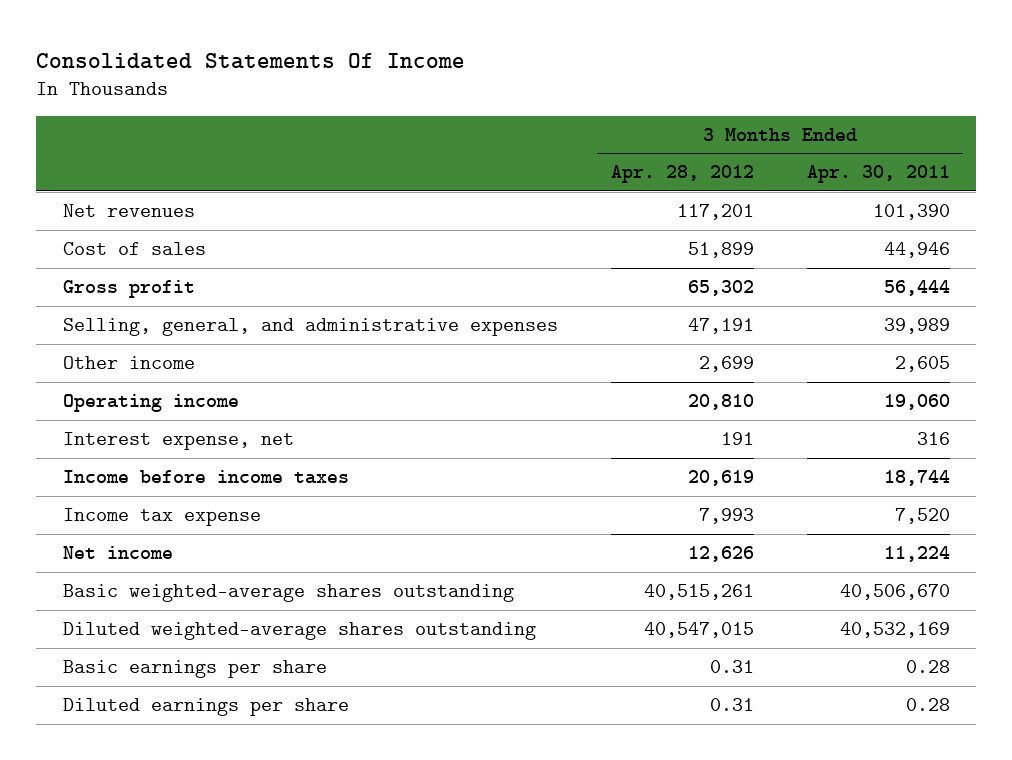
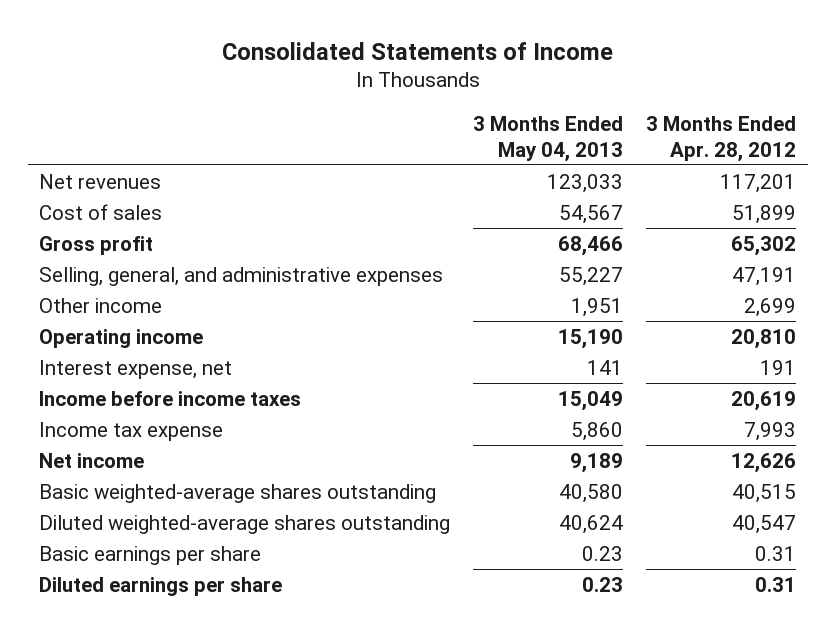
- Consolidated Statements Of Income
+ Consolidated Statements of Income
- | 3 Months Ended Apr. 28, 2012 | 3 Months Ended Apr. 30, 2011
+ | 3 Months Ended May 04, 2013 | 3 Months Ended Apr. 28, 2012
- Basic weighted-average shares outstanding | 40,515,261 | 40,506,670
- Diluted weighted-average shares outstanding | 40,547,015 | 40,532,169
+ Basic weighted-average shares outstanding | 40,580 | 40,515
+ Diluted weighted-average shares outstanding | 40,624 | 40,547

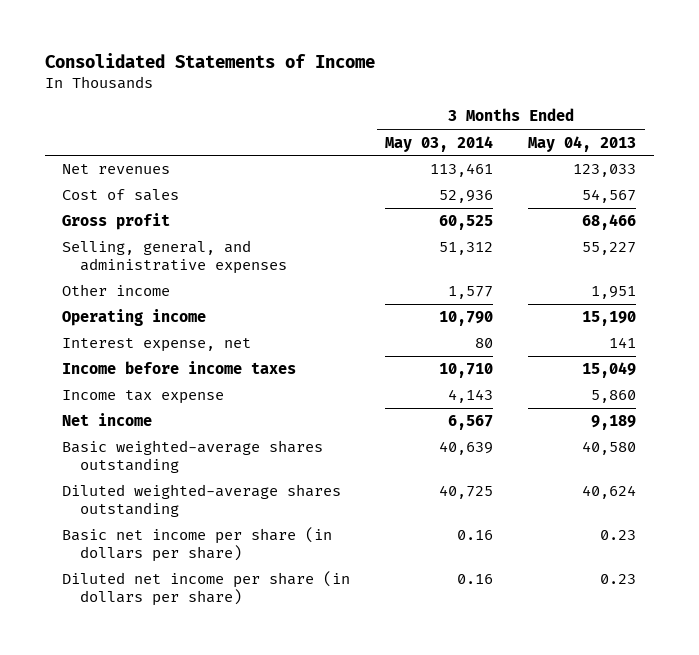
- | 3 Months Ended May 04, 2013 | 3 Months Ended Apr. 28, 2012
+ | 3 Months Ended May 03, 2014 | 3 Months Ended May 04, 2013
- Basic earnings per share | 0.23 | 0.31
- Diluted earnings per share | 0.23 | 0.31
+ Basic net income per share (in dollars per share) | 0.16 | 0.23
+ Diluted net income per share (in dollars per share) | 0.16 | 0.23

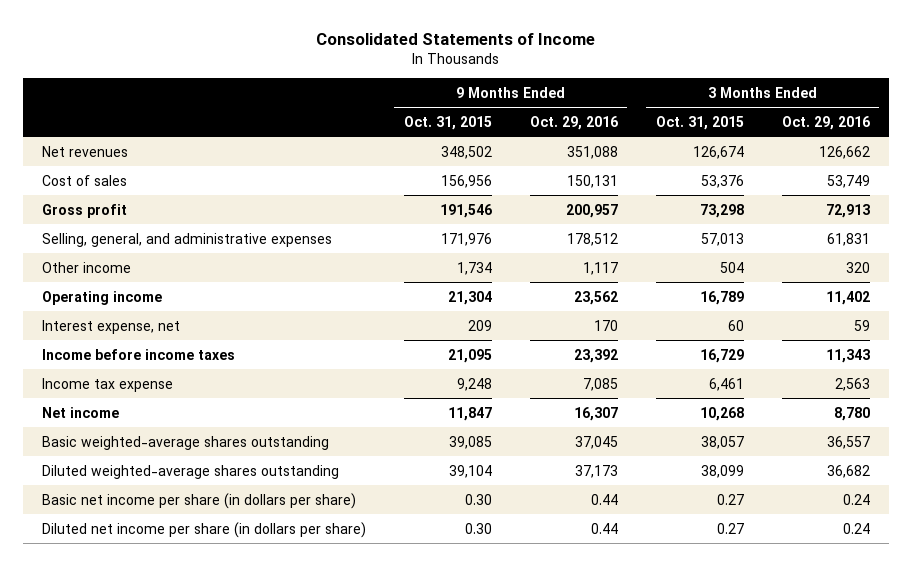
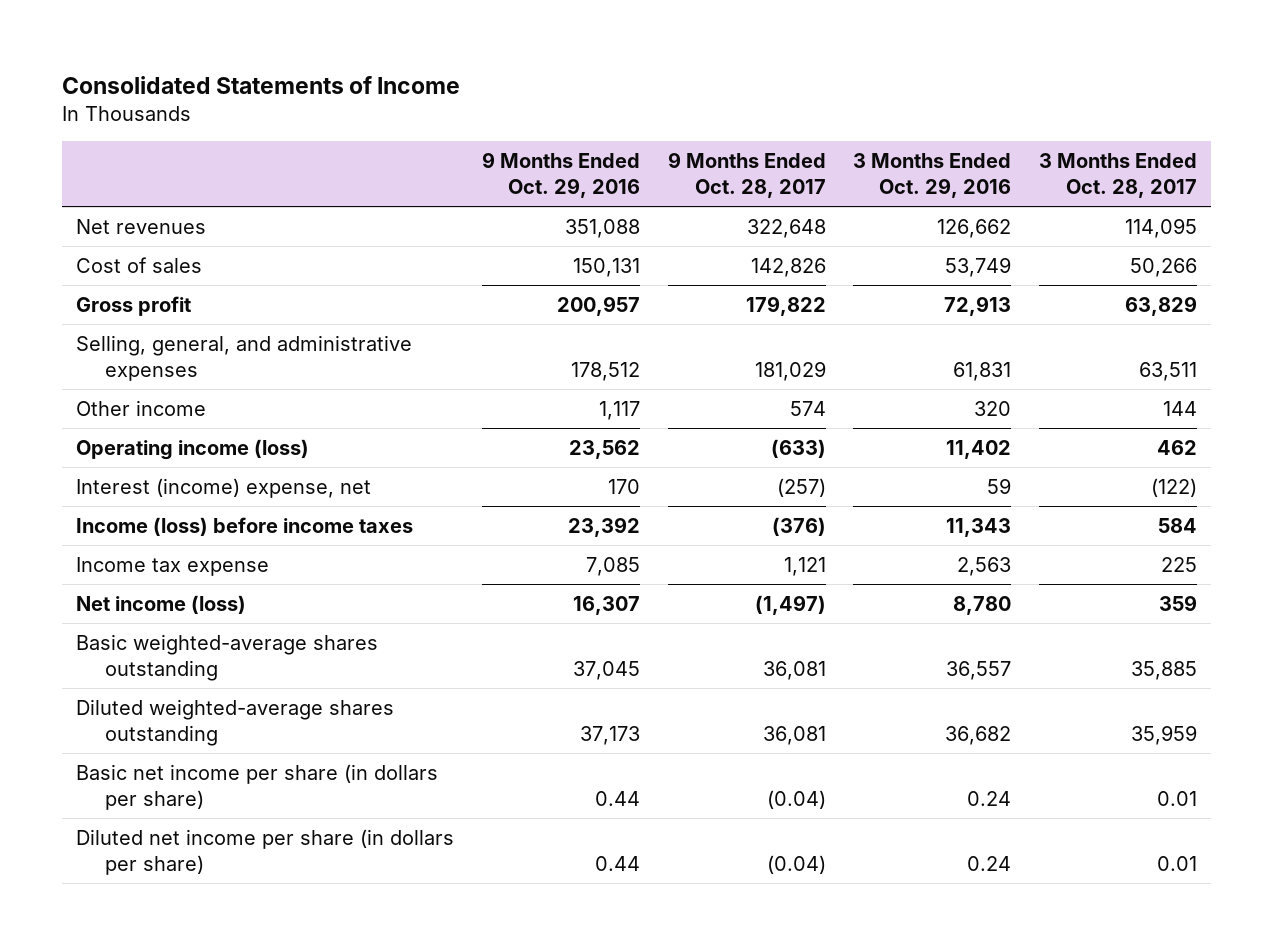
- | 9 Months Ended Oct. 31, 2015 | 9 Months Ended Oct. 29, 2016 | 3 Months Ended Oct. 31, 2015 | 3 Months Ended Oct. 29, 2016
+ | 9 Months Ended Oct. 29, 2016 | 9 Months Ended Oct. 28, 2017 | 3 Months Ended Oct. 29, 2016 | 3 Months Ended Oct. 28, 2017
- Operating income | 21,304 | 23,562 | 16,789 | 11,402
- Interest expense, net | 209 | 170 | 60 | 59
- Income before income taxes | 21,095 | 23,392 | 16,729 | 11,343
+ Operating income (loss) | 23,562 | (633) | 11,402 | 462
+ Interest (income) expense, net | 170 | (257) | 59 | (122)
+ Income (loss) before income taxes | 23,392 | (376) | 11,343 | 584
- Net income | 11,847 | 16,307 | 10,268 | 8,780
+ Net income (loss) | 16,307 | (1,497) | 8,780 | 359

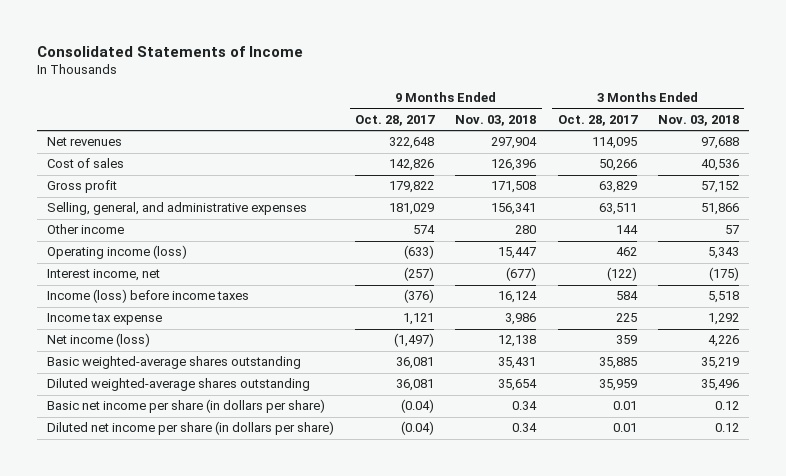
- | 9 Months Ended Oct. 29, 2016 | 9 Months Ended Oct. 28, 2017 | 3 Months Ended Oct. 29, 2016 | 3 Months Ended Oct. 28, 2017
+ | 9 Months Ended Oct. 28, 2017 | 9 Months Ended Nov. 03, 2018 | 3 Months Ended Oct. 28, 2017 | 3 Months Ended Nov. 03, 2018
- Interest (income) expense, net | 170 | (257) | 59 | (122)
+ Interest income, net | (257) | (677) | (122) | (175)

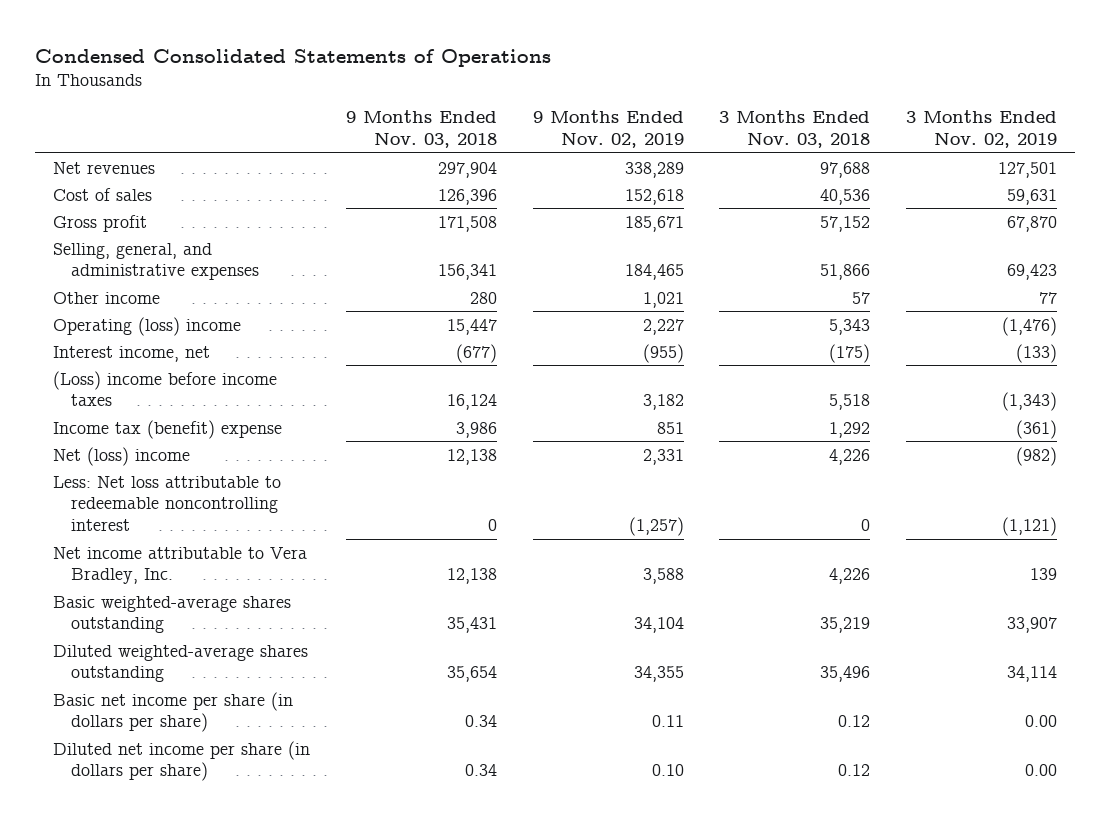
- Consolidated Statements of Income
+ Condensed Consolidated Statements of Operations
- | 9 Months Ended Oct. 28, 2017 | 9 Months Ended Nov. 03, 2018 | 3 Months Ended Oct. 28, 2017 | 3 Months Ended Nov. 03, 2018
+ | 9 Months Ended Nov. 03, 2018 | 9 Months Ended Nov. 02, 2019 | 3 Months Ended Nov. 03, 2018 | 3 Months Ended Nov. 02, 2019
- Operating income (loss) | (633) | 15,447 | 462 | 5,343
+ Operating (loss) income | 15,447 | 2,227 | 5,343 | (1,476)
- Income (loss) before income taxes | (376) | 16,124 | 584 | 5,518
- Income tax expense | 1,121 | 3,986 | 225 | 1,292
- Net income (loss) | (1,497) | 12,138 | 359 | 4,226
+ (Loss) income before income taxes | 16,124 | 3,182 | 5,518 | (1,343)
+ Income tax (benefit) expense | 3,986 | 851 | 1,292 | (361)
+ Net (loss) income | 12,138 | 2,331 | 4,226 | (982)
+ Less: Net loss attributable to redeemable noncontrolling interest | 0 | (1,257) | 0 | (1,121)
+ Net income attributable to Vera Bradley, Inc. | 12,138 | 3,588 | 4,226 | 139

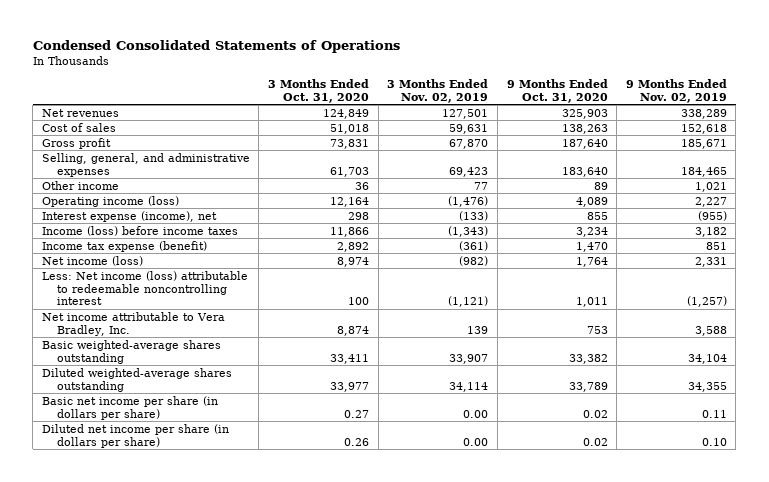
- | 9 Months Ended Nov. 03, 2018 | 9 Months Ended Nov. 02, 2019 | 3 Months Ended Nov. 03, 2018 | 3 Months Ended Nov. 02, 2019
+ | 3 Months Ended Oct. 31, 2020 | 3 Months Ended Nov. 02, 2019 | 9 Months Ended Oct. 31, 2020 | 9 Months Ended Nov. 02, 2019
- Operating (loss) income | 15,447 | 2,227 | 5,343 | (1,476)
- Interest income, net | (677) | (955) | (175) | (133)
- (Loss) income before income taxes | 16,124 | 3,182 | 5,518 | (1,343)
- Income tax (benefit) expense | 3,986 | 851 | 1,292 | (361)
- Net (loss) income | 12,138 | 2,331 | 4,226 | (982)
- Less: Net loss attributable to redeemable noncontrolling interest | 0 | (1,257) | 0 | (1,121)
+ Operating income (loss) | 12,164 | (1,476) | 4,089 | 2,227
+ Interest expense (income), net | 298 | (133) | 855 | (955)
+ Income (loss) before income taxes | 11,866 | (1,343) | 3,234 | 3,182
+ Income tax expense (benefit) | 2,892 | (361) | 1,470 | 851
+ Net income (loss) | 8,974 | (982) | 1,764 | 2,331
+ Less: Net income (loss) attributable to redeemable noncontrolling interest | 100 | (1,121) | 1,011 | (1,257)

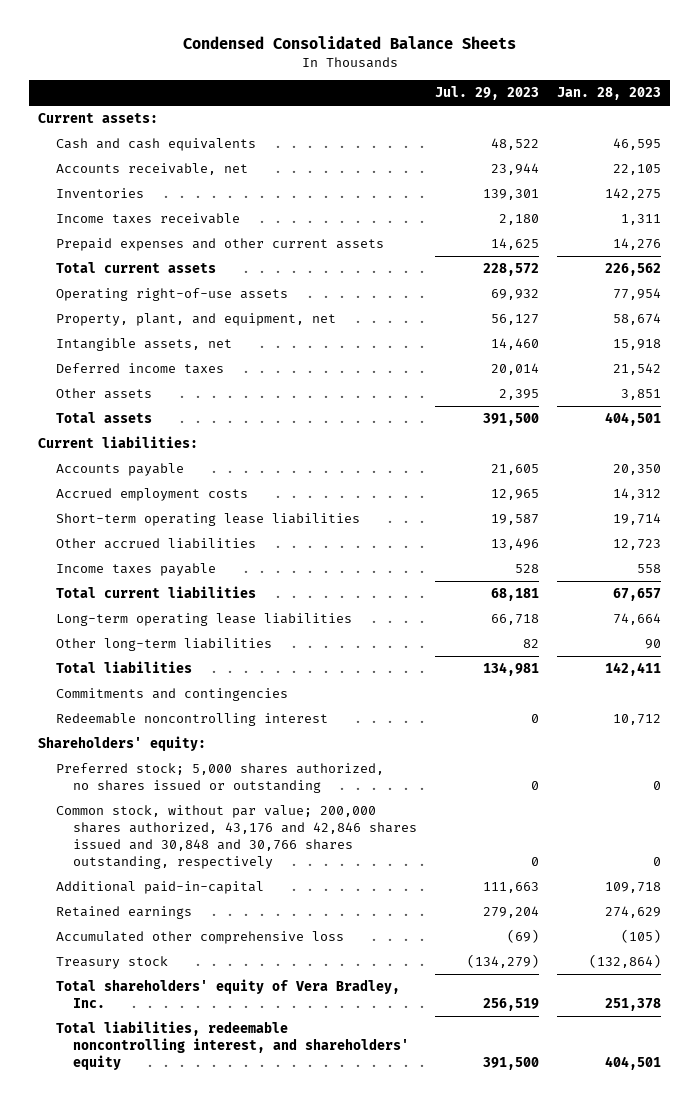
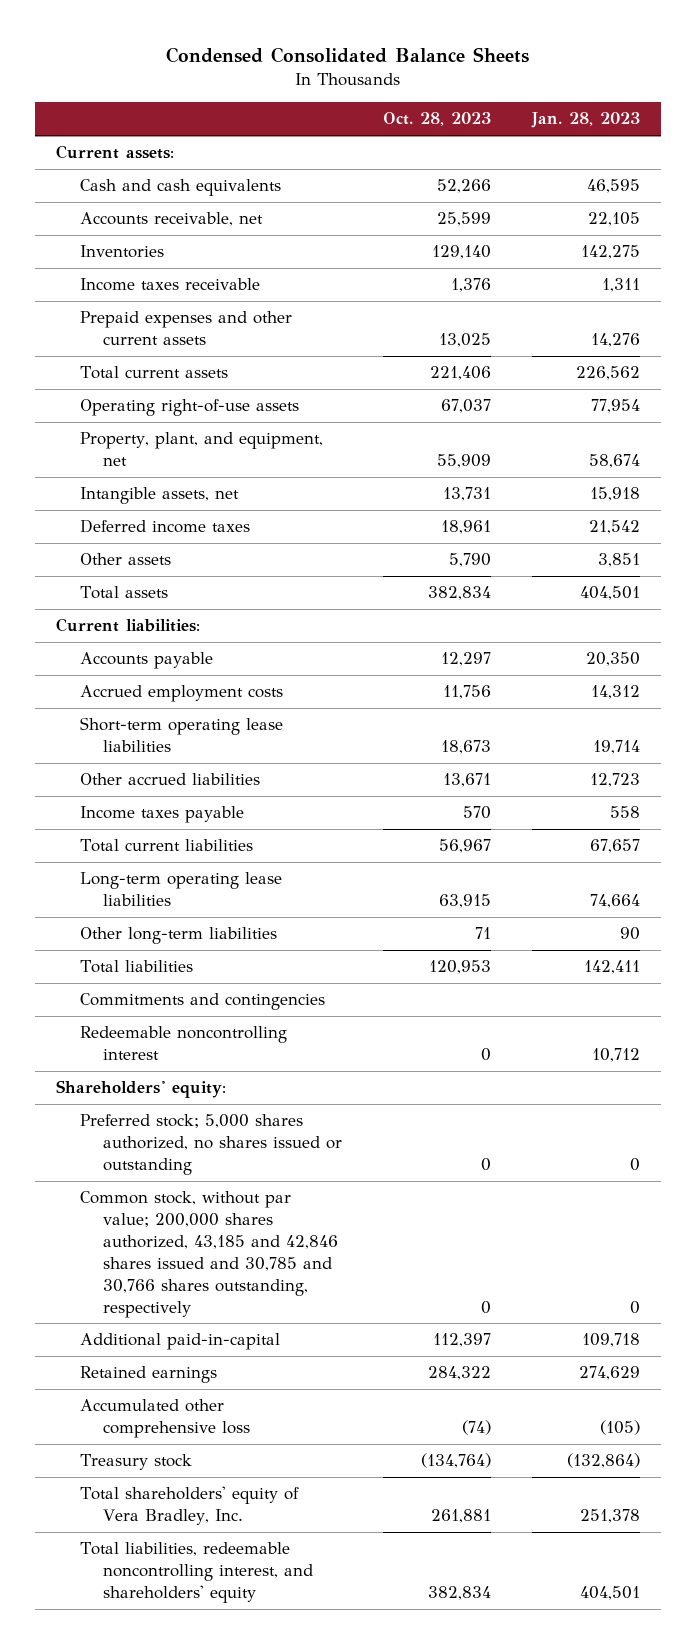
- | Jul. 29, 2023 | Jan. 28, 2023
+ | Oct. 28, 2023 | Jan. 28, 2023
- Common stock, without par value; 200,000 shares authorized, 43,176 and 42,846 shares issued and 30,848 and 30,766 shares outstanding, respectively | 0 | 0
+ Common stock, without par value; 200,000 shares authorized, 43,185 and 42,846 shares issued and 30,785 and 30,766 shares outstanding, respectively | 0 | 0

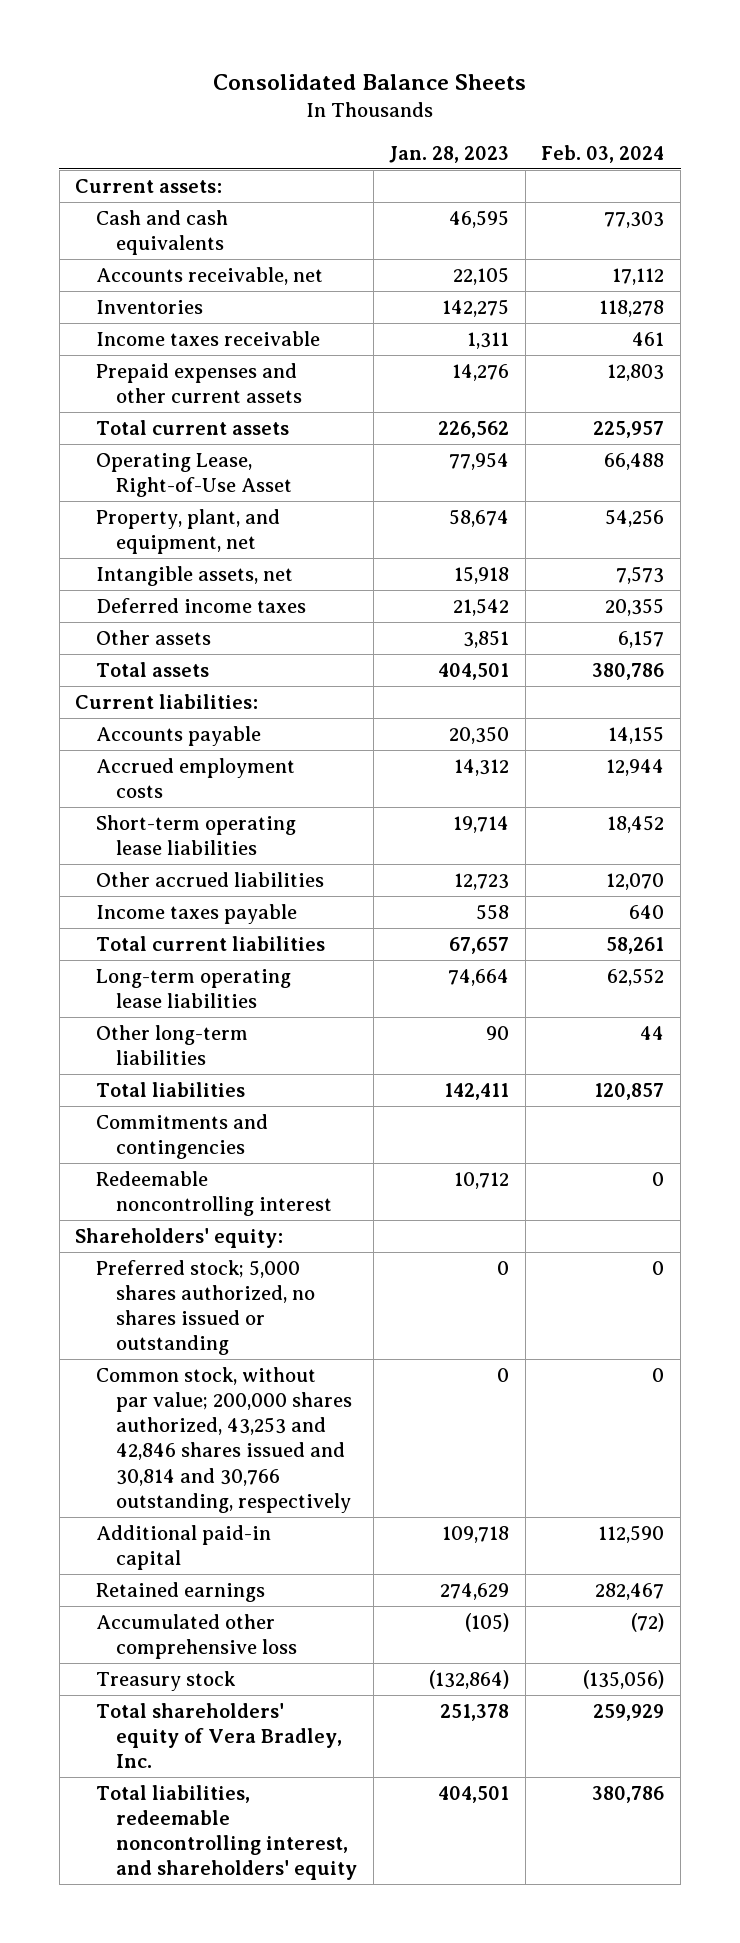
- Condensed Consolidated Balance Sheets
+ Consolidated Balance Sheets
- | Oct. 28, 2023 | Jan. 28, 2023
+ | Jan. 28, 2023 | Feb. 03, 2024
- Operating right-of-use assets | 67,037 | 77,954
+ Operating Lease, Right-of-Use Asset | 77,954 | 66,488
- Common stock, without par value; 200,000 shares authorized, 43,185 and 42,846 shares issued and 30,785 and 30,766 shares outstanding, respectively | 0 | 0
- Additional paid-in-capital | 112,397 | 109,718
+ Common stock, without par value; 200,000 shares authorized, 43,253 and 42,846 shares issued and 30,814 and 30,766 outstanding, respectively | 0 | 0
+ Additional paid-in capital | 109,718 | 112,590

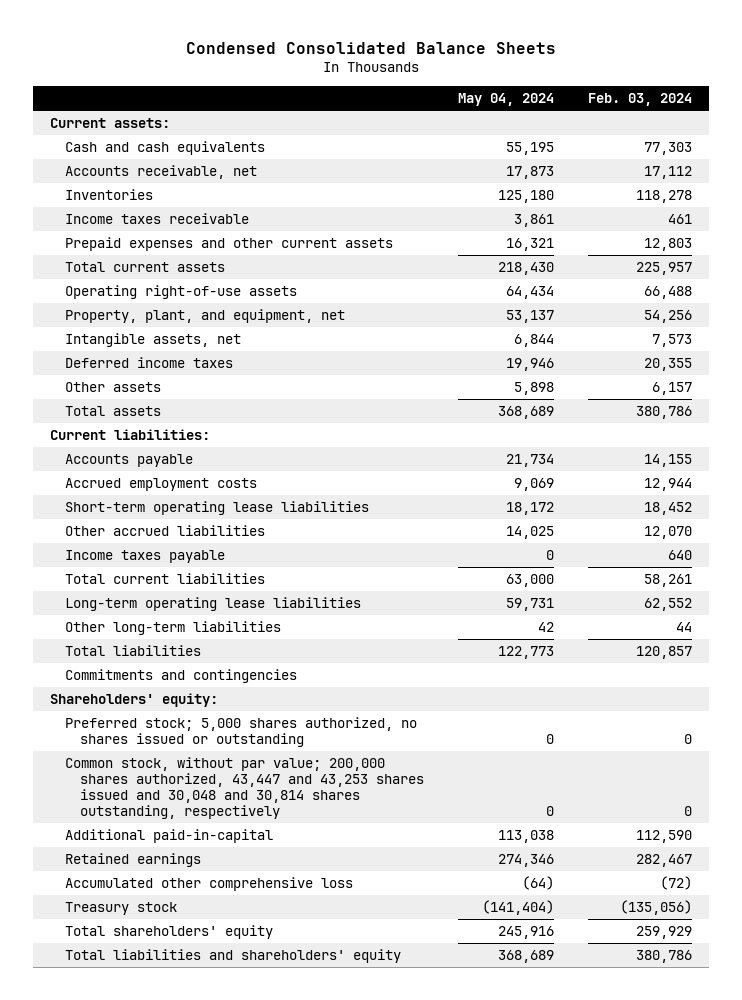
- Consolidated Balance Sheets
+ Condensed Consolidated Balance Sheets
- | Jan. 28, 2023 | Feb. 03, 2024
+ | May 04, 2024 | Feb. 03, 2024
- Operating Lease, Right-of-Use Asset | 77,954 | 66,488
+ Operating right-of-use assets | 64,434 | 66,488
- Redeemable noncontrolling interest | 10,712 | 0
- Common stock, without par value; 200,000 shares authorized, 43,253 and 42,846 shares issued and 30,814 and 30,766 outstanding, respectively | 0 | 0
- Additional paid-in capital | 109,718 | 112,590
+ Common stock, without par value; 200,000 shares authorized, 43,447 and 43,253 shares issued and 30,048 and 30,814 shares outstanding, respectively | 0 | 0
+ Additional paid-in-capital | 113,038 | 112,590
- Total shareholders' equity of Vera Bradley, Inc. | 251,378 | 259,929
- Total liabilities, redeemable noncontrolling interest, and shareholders' equity | 404,501 | 380,786
+ Total shareholders' equity | 245,916 | 259,929
+ Total liabilities and shareholders' equity | 368,689 | 380,786

